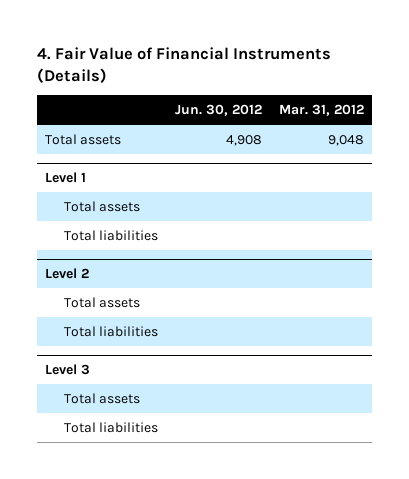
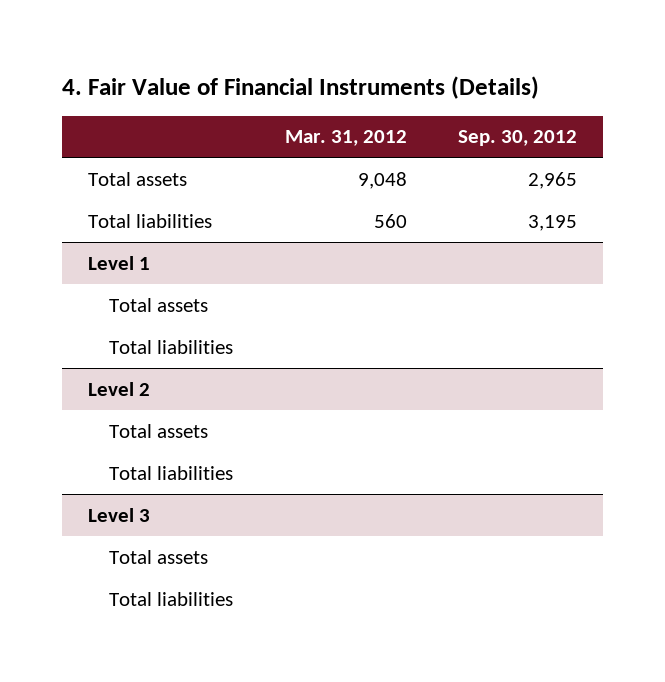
- | Jun. 30, 2012 | Mar. 31, 2012
+ | Mar. 31, 2012 | Sep. 30, 2012
+ Total liabilities | 560 | 3,195

